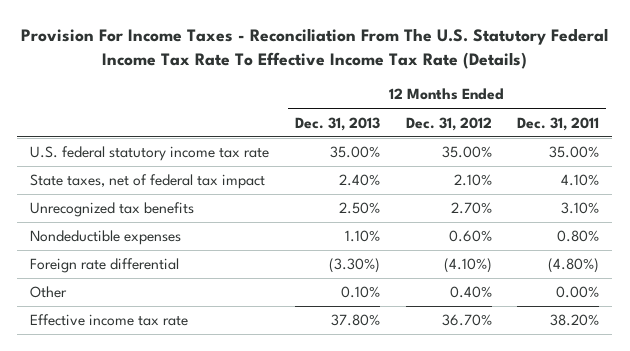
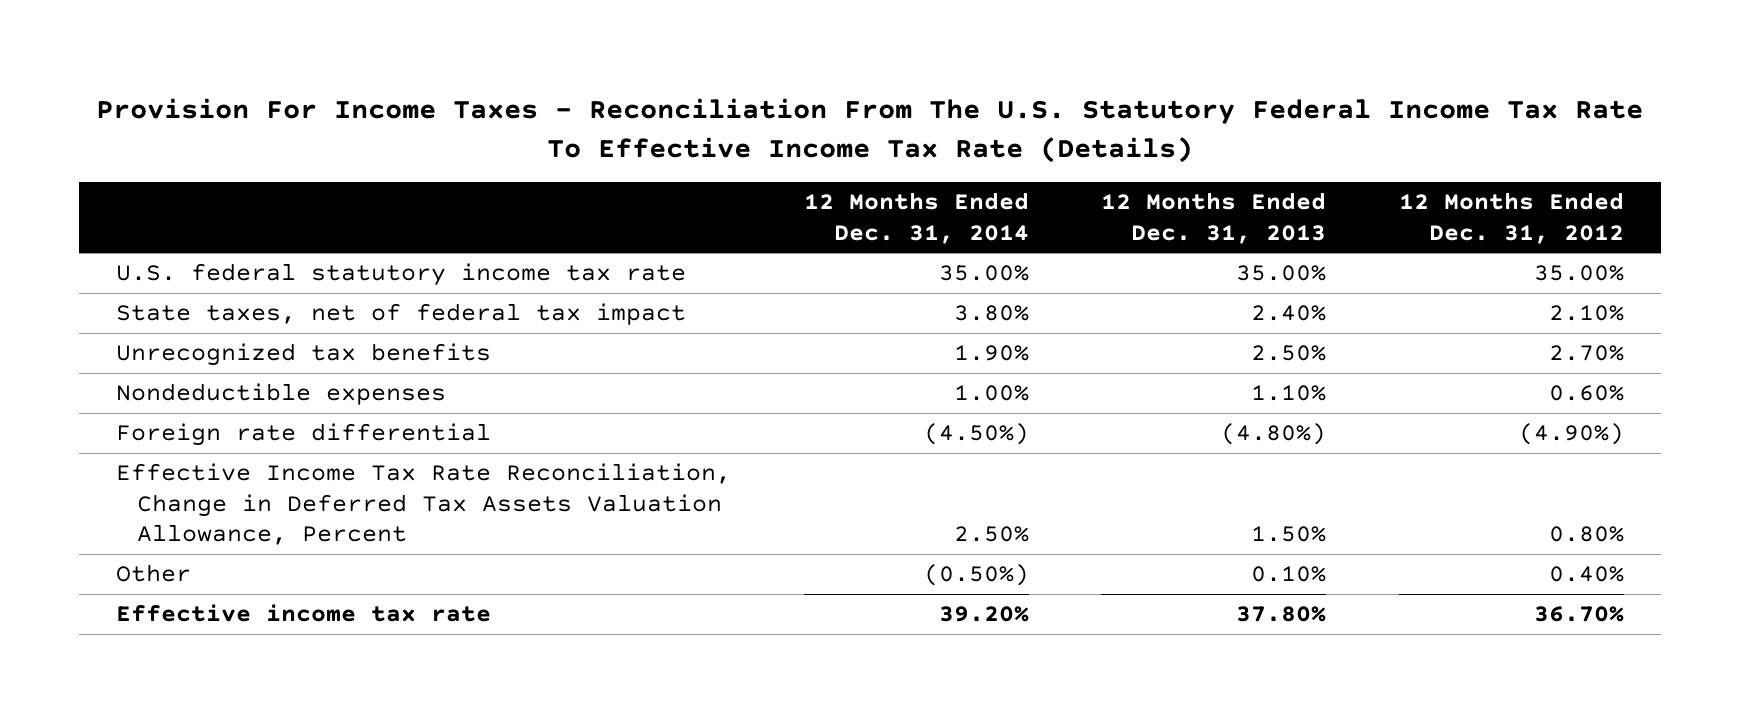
- | 12 Months Ended Dec. 31, 2013 | 12 Months Ended Dec. 31, 2012 | 12 Months Ended Dec. 31, 2011
+ | 12 Months Ended Dec. 31, 2014 | 12 Months Ended Dec. 31, 2013 | 12 Months Ended Dec. 31, 2012
- Foreign rate differential | (3.30%) | (4.10%) | (4.80%)
+ Foreign rate differential | (4.50%) | (4.80%) | (4.90%)
+ Effective Income Tax Rate Reconciliation, Change in Deferred Tax Assets Valuation Allowance, Percent | 2.50% | 1.50% | 0.80%

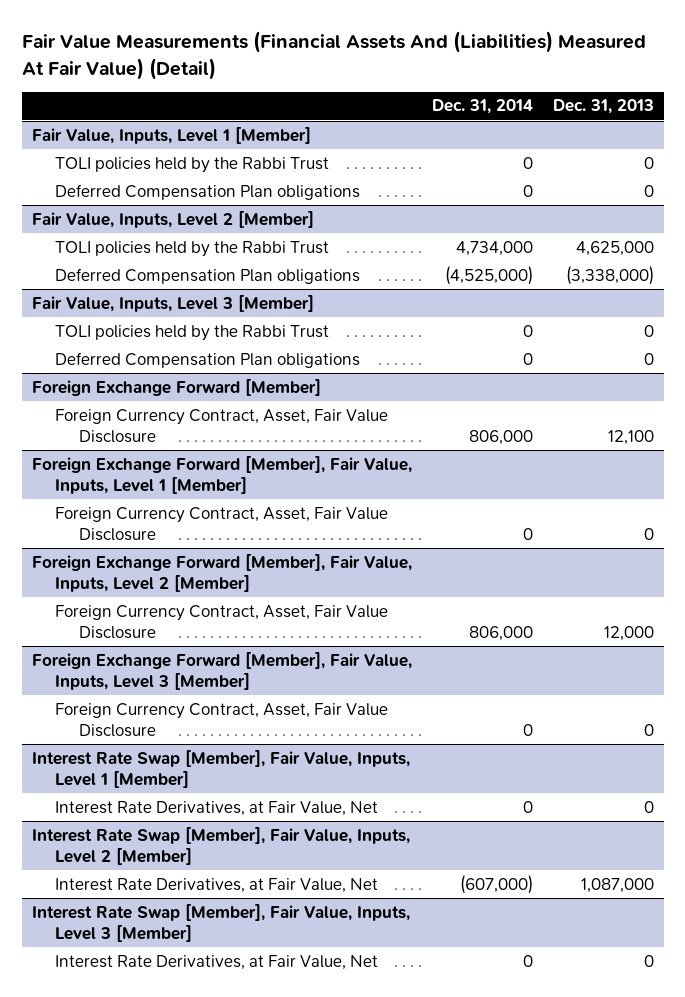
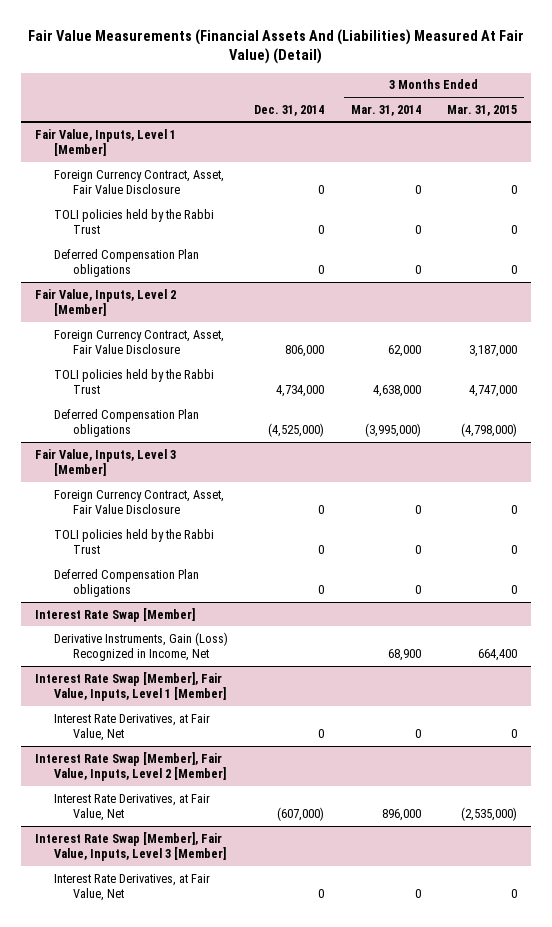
- | Dec. 31, 2014 | Dec. 31, 2013
+ | Dec. 31, 2014 | 3 Months Ended Mar. 31, 2014 | 3 Months Ended Mar. 31, 2015
@ Fair Value, Inputs, Level 1 [Member]
+ Foreign Currency Contract, Asset, Fair Value Disclosure | 0 | 0 | 0
@ Fair Value, Inputs, Level 2 [Member]
+ Foreign Currency Contract, Asset, Fair Value Disclosure | 806,000 | 62,000 | 3,187,000
@ Fair Value, Inputs, Level 3 [Member]
+ Foreign Currency Contract, Asset, Fair Value Disclosure | 0 | 0 | 0
- Foreign Exchange Forward [Member]
- Foreign Currency Contract, Asset, Fair Value Disclosure | 806,000 | 12,100
- Foreign Exchange Forward [Member], Fair Value, Inputs, Level 1 [Member]
- Foreign Currency Contract, Asset, Fair Value Disclosure | 0 | 0
- Foreign Exchange Forward [Member], Fair Value, Inputs, Level 2 [Member]
- Foreign Currency Contract, Asset, Fair Value Disclosure | 806,000 | 12,000
- Foreign Exchange Forward [Member], Fair Value, Inputs, Level 3 [Member]
- Foreign Currency Contract, Asset, Fair Value Disclosure | 0 | 0
+ Interest Rate Swap [Member]
+ Derivative Instruments, Gain (Loss) Recognized in Income, Net | | 68,900 | 664,400

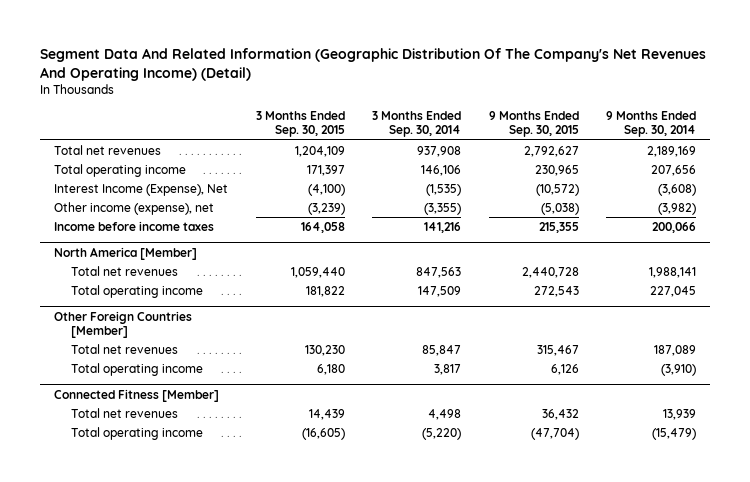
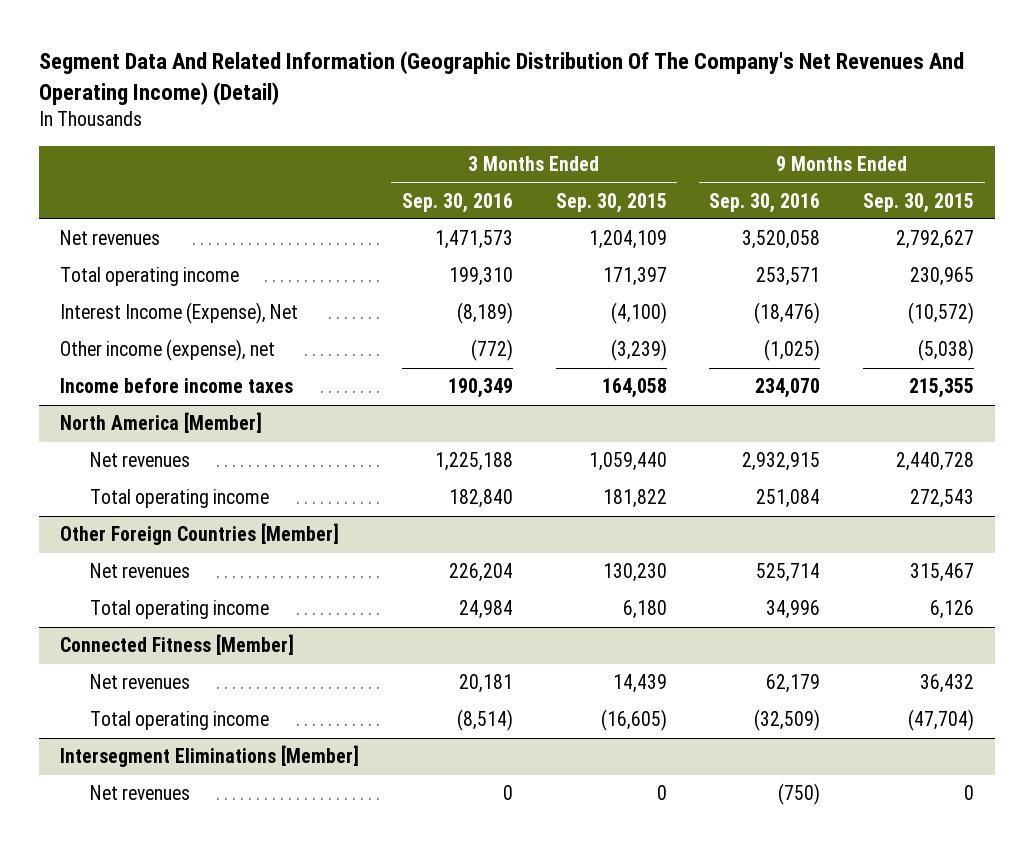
- | 3 Months Ended Sep. 30, 2015 | 3 Months Ended Sep. 30, 2014 | 9 Months Ended Sep. 30, 2015 | 9 Months Ended Sep. 30, 2014
+ | 3 Months Ended Sep. 30, 2016 | 3 Months Ended Sep. 30, 2015 | 9 Months Ended Sep. 30, 2016 | 9 Months Ended Sep. 30, 2015
- Total net revenues | 1,204,109 | 937,908 | 2,792,627 | 2,189,169
+ Net revenues | 1,471,573 | 1,204,109 | 3,520,058 | 2,792,627
@ North America [Member]
- Total net revenues | 1,059,440 | 847,563 | 2,440,728 | 1,988,141
+ Net revenues | 1,225,188 | 1,059,440 | 2,932,915 | 2,440,728
@ Other Foreign Countries [Member]
- Total net revenues | 130,230 | 85,847 | 315,467 | 187,089
+ Net revenues | 226,204 | 130,230 | 525,714 | 315,467
@ Connected Fitness [Member]
- Total net revenues | 14,439 | 4,498 | 36,432 | 13,939
+ Net revenues | 20,181 | 14,439 | 62,179 | 36,432
+ Intersegment Eliminations [Member]
+ Net revenues | 0 | 0 | (750) | 0

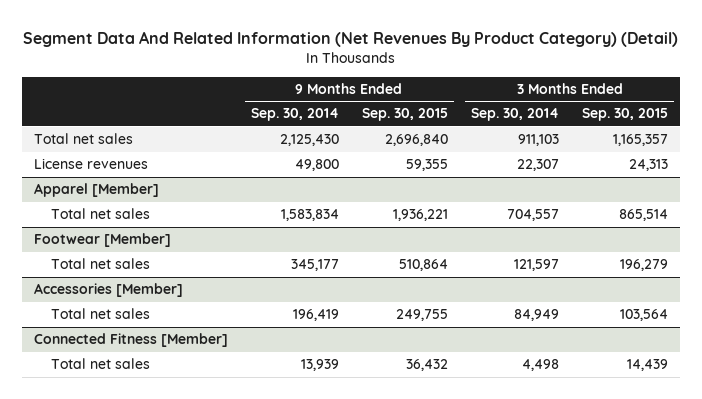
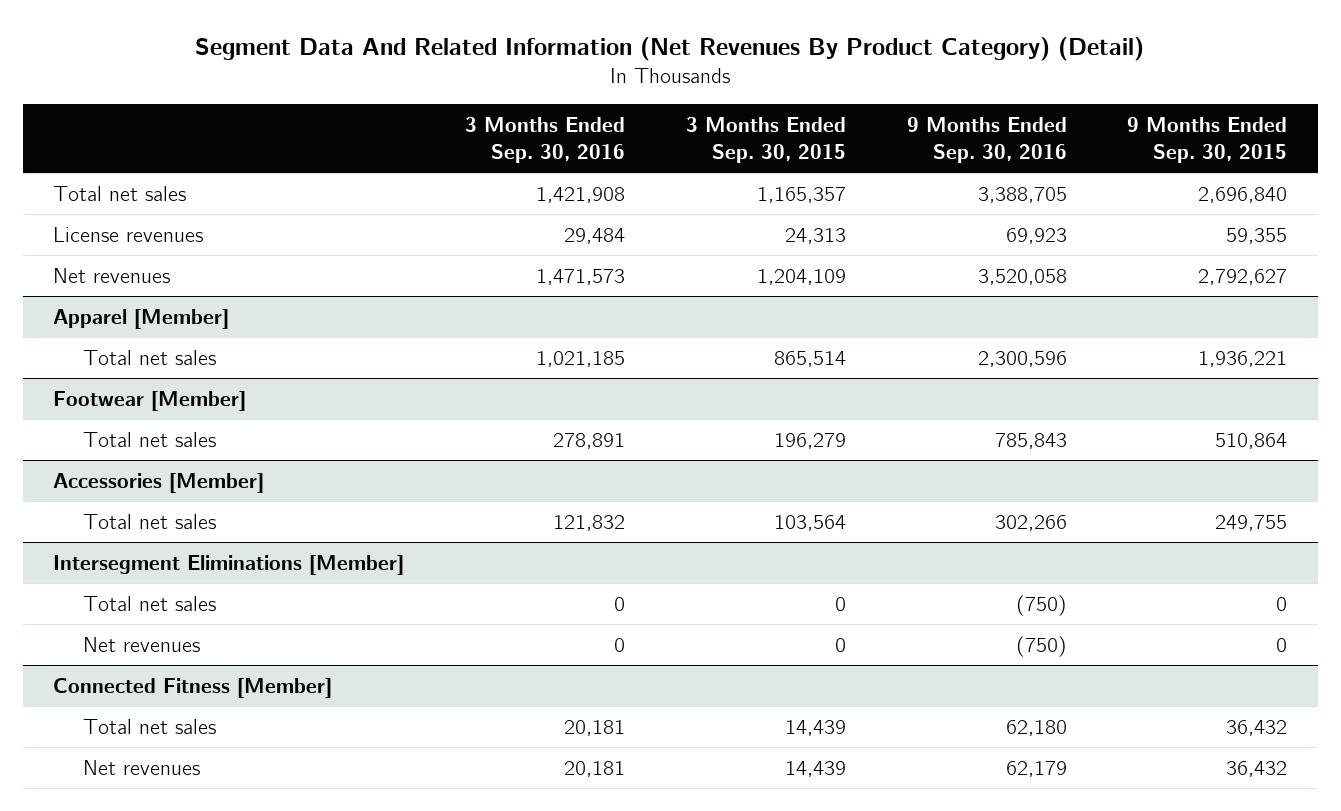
- | 9 Months Ended Sep. 30, 2014 | 9 Months Ended Sep. 30, 2015 | 3 Months Ended Sep. 30, 2014 | 3 Months Ended Sep. 30, 2015
+ | 3 Months Ended Sep. 30, 2016 | 3 Months Ended Sep. 30, 2015 | 9 Months Ended Sep. 30, 2016 | 9 Months Ended Sep. 30, 2015
+ Net revenues | 1,471,573 | 1,204,109 | 3,520,058 | 2,792,627
+ Intersegment Eliminations [Member]
+ Total net sales | 0 | 0 | (750) | 0
+ Net revenues | 0 | 0 | (750) | 0
@ Connected Fitness [Member]
+ Net revenues | 20,181 | 14,439 | 62,179 | 36,432

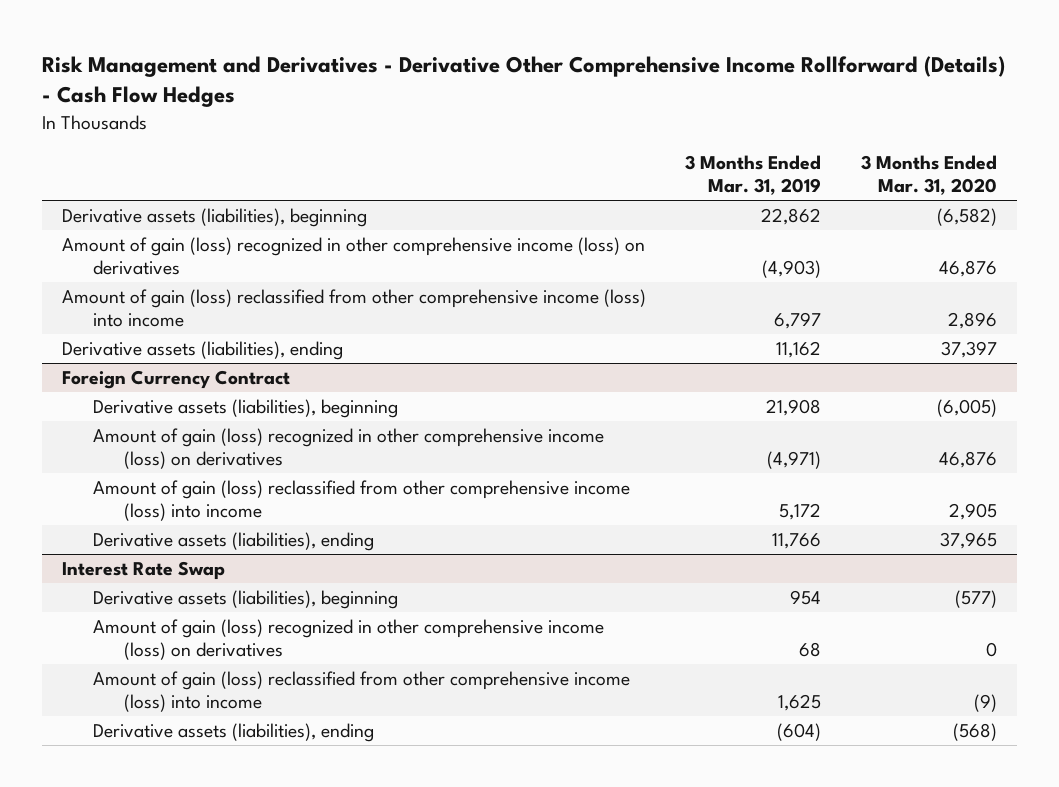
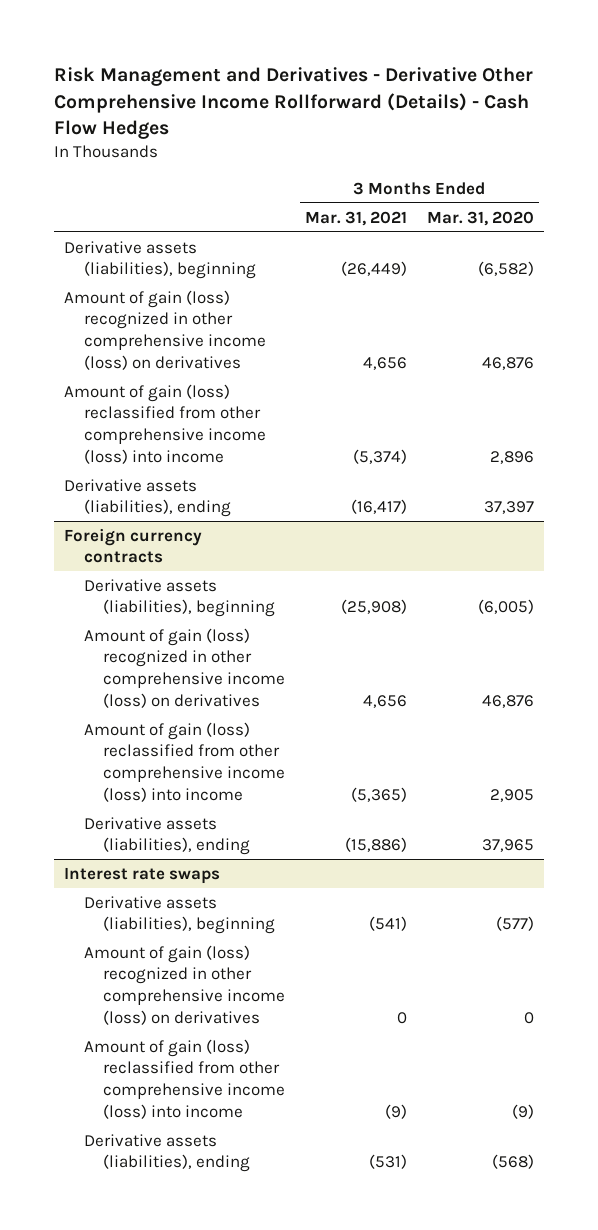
- | 3 Months Ended Mar. 31, 2019 | 3 Months Ended Mar. 31, 2020
+ | 3 Months Ended Mar. 31, 2021 | 3 Months Ended Mar. 31, 2020
- Foreign Currency Contract
+ Foreign currency contracts
- Interest Rate Swap
+ Interest rate swaps

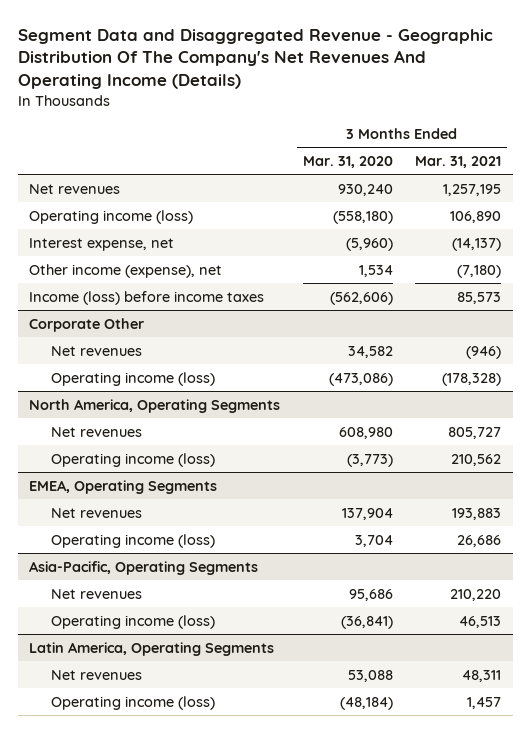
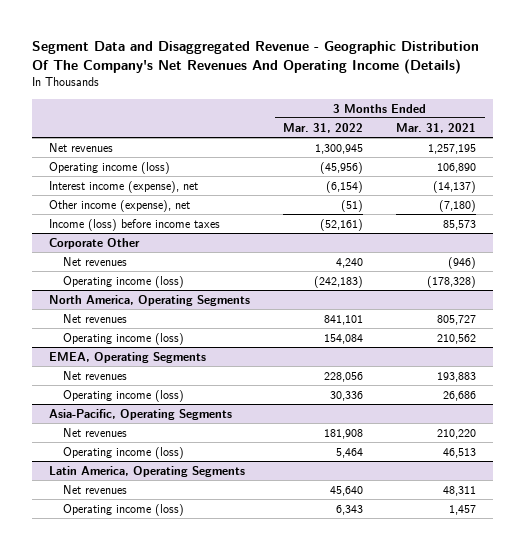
- | 3 Months Ended Mar. 31, 2020 | 3 Months Ended Mar. 31, 2021
+ | 3 Months Ended Mar. 31, 2022 | 3 Months Ended Mar. 31, 2021
- Interest expense, net | (5,960) | (14,137)
+ Interest income (expense), net | (6,154) | (14,137)

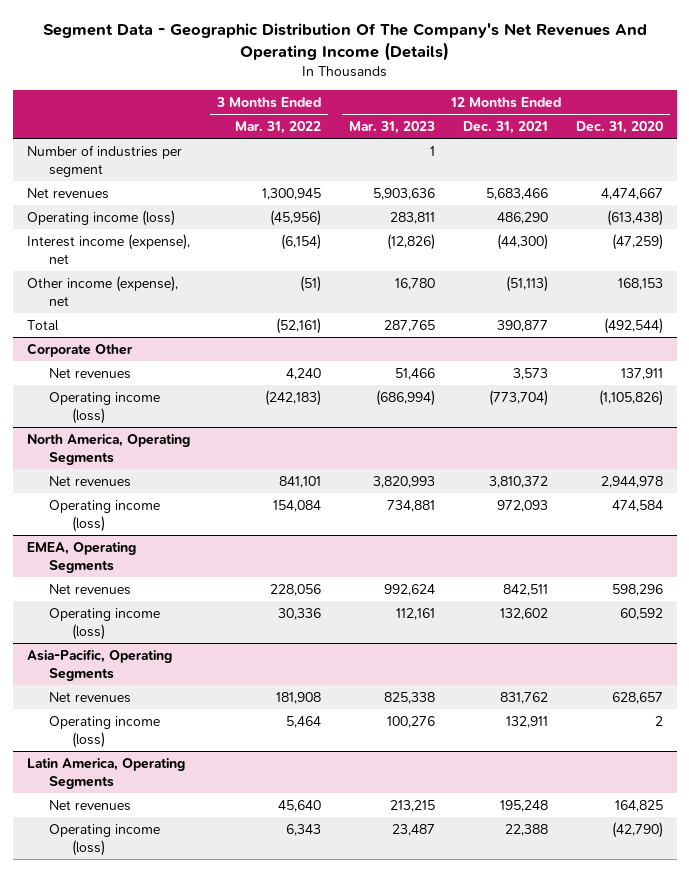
- Segment Data and Disaggregated Revenue - Geographic Distribution Of The Company's Net Revenues And Operating Income (Details)
+ Segment Data - Geographic Distribution Of The Company's Net Revenues And Operating Income (Details)
- | 3 Months Ended Mar. 31, 2022 | 3 Months Ended Mar. 31, 2021
+ | 3 Months Ended Mar. 31, 2022 | 12 Months Ended Mar. 31, 2023 | 12 Months Ended Dec. 31, 2021 | 12 Months Ended Dec. 31, 2020
+ Number of industries per segment | | 1 | |
- Income (loss) before income taxes | (52,161) | 85,573
+ Total | (52,161) | 287,765 | 390,877 | (492,544)

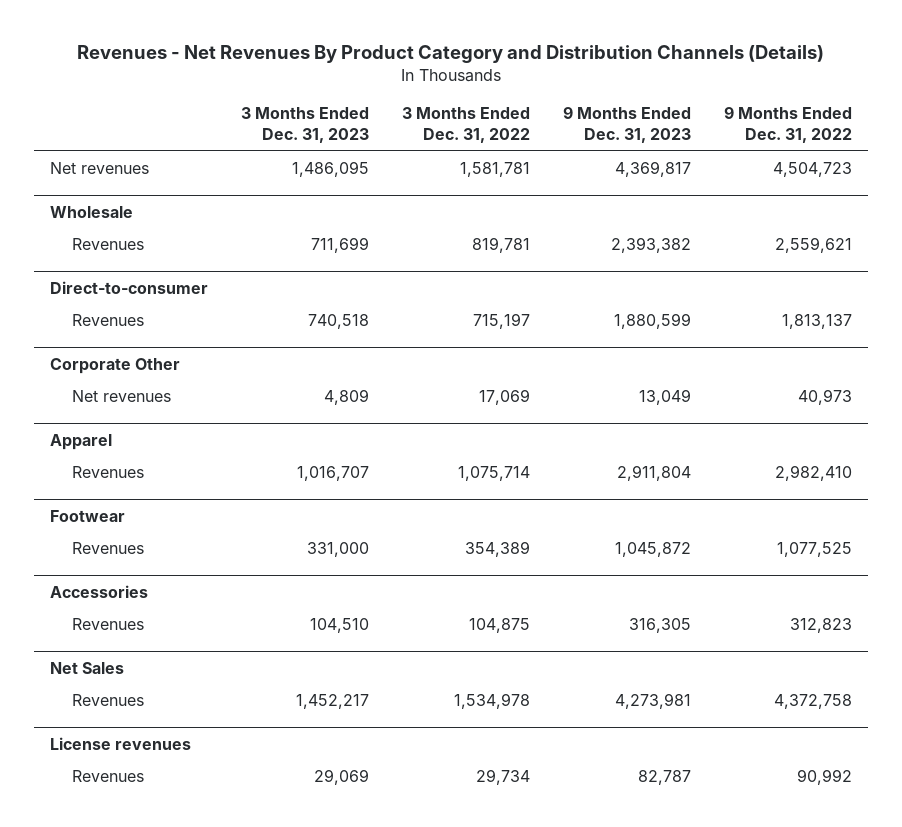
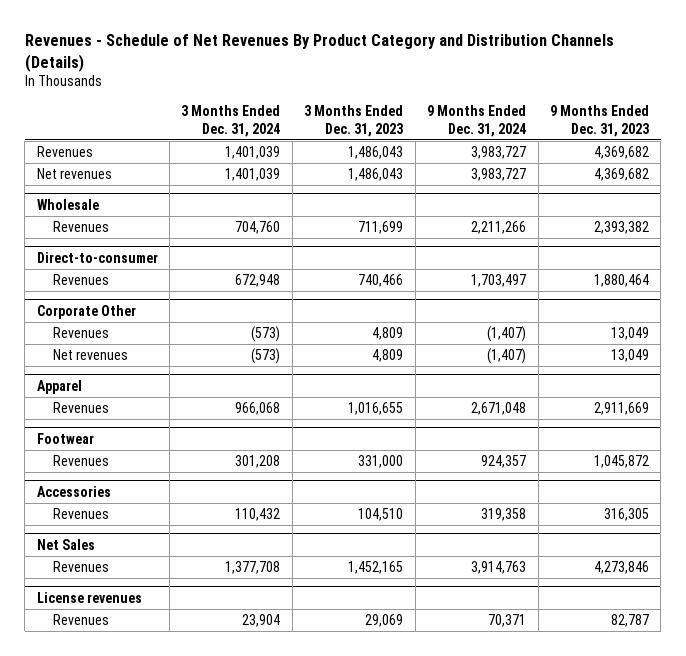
- Revenues - Net Revenues By Product Category and Distribution Channels (Details)
+ Revenues - Schedule of Net Revenues By Product Category and Distribution Channels (Details)
- | 3 Months Ended Dec. 31, 2023 | 3 Months Ended Dec. 31, 2022 | 9 Months Ended Dec. 31, 2023 | 9 Months Ended Dec. 31, 2022
+ | 3 Months Ended Dec. 31, 2024 | 3 Months Ended Dec. 31, 2023 | 9 Months Ended Dec. 31, 2024 | 9 Months Ended Dec. 31, 2023
- Net revenues | 1,486,095 | 1,581,781 | 4,369,817 | 4,504,723
+ Revenues | 1,401,039 | 1,486,043 | 3,983,727 | 4,369,682
+ Net revenues | 1,401,039 | 1,486,043 | 3,983,727 | 4,369,682
@ Direct-to-consumer
- Revenues | 740,518 | 715,197 | 1,880,599 | 1,813,137
+ Revenues | 672,948 | 740,466 | 1,703,497 | 1,880,464
@ Corporate Other
+ Revenues | (573) | 4,809 | (1,407) | 13,049
@ Apparel
- Revenues | 1,016,707 | 1,075,714 | 2,911,804 | 2,982,410
+ Revenues | 966,068 | 1,016,655 | 2,671,048 | 2,911,669
@ Net Sales
- Revenues | 1,452,217 | 1,534,978 | 4,273,981 | 4,372,758
+ Revenues | 1,377,708 | 1,452,165 | 3,914,763 | 4,273,846

